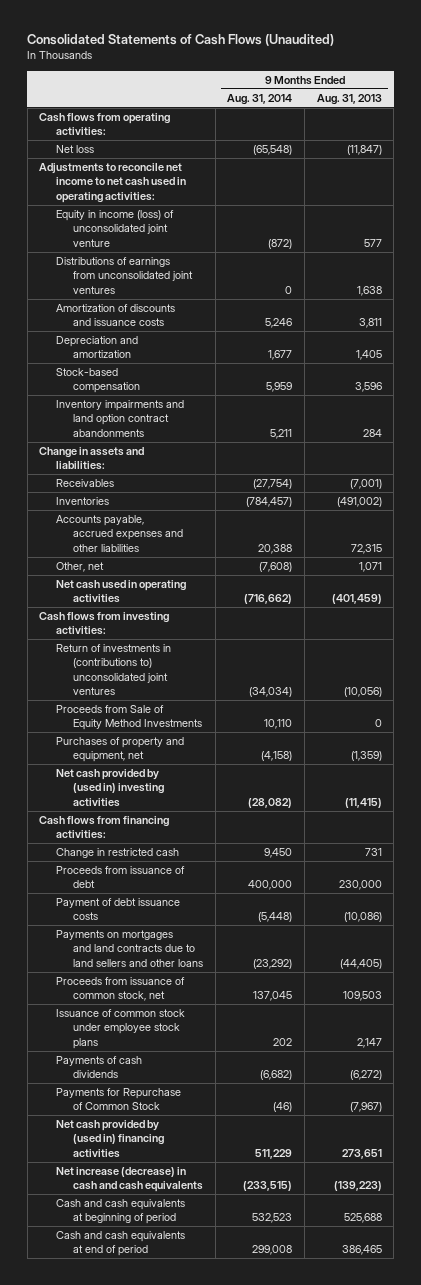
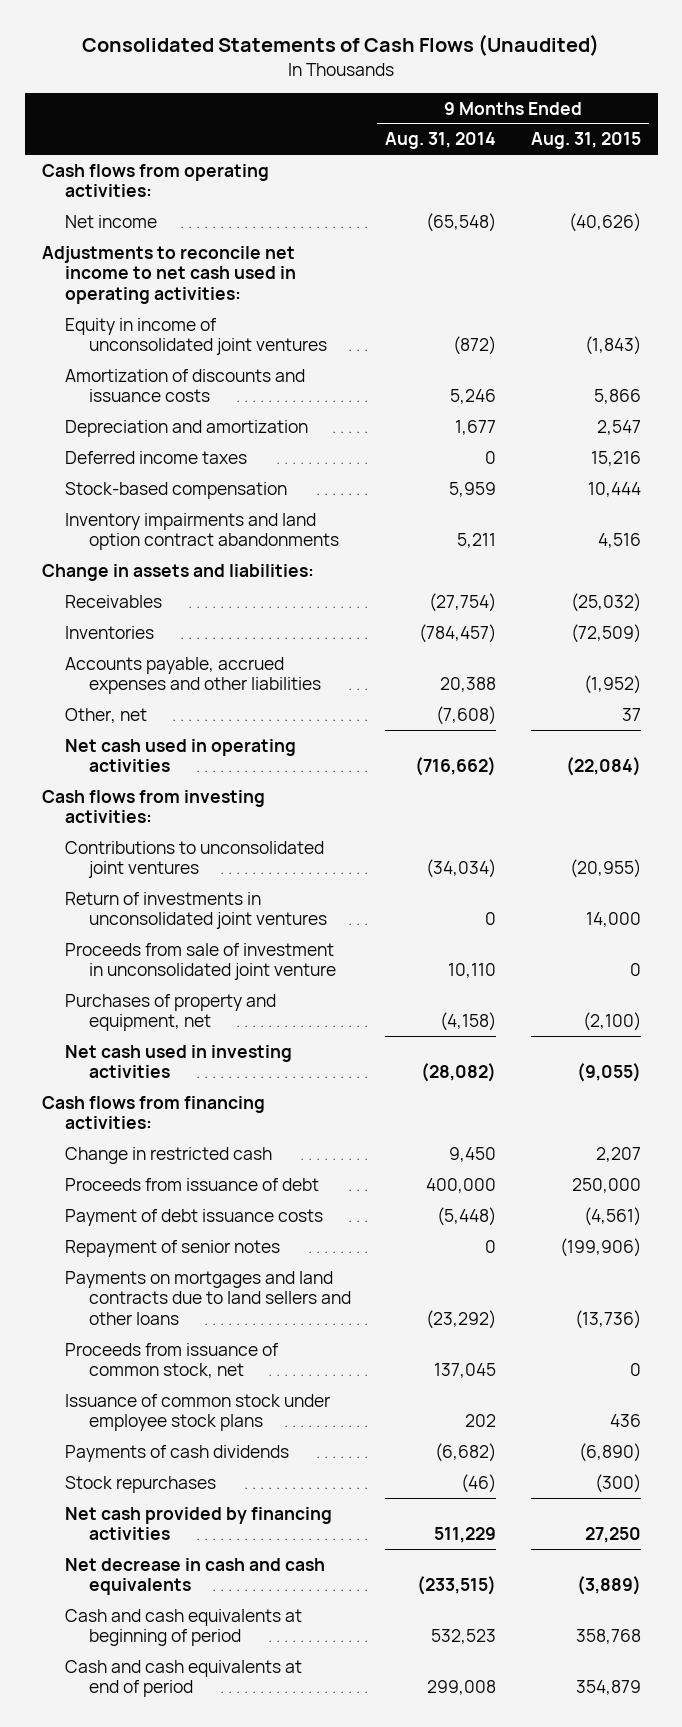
- | 9 Months Ended Aug. 31, 2014 | 9 Months Ended Aug. 31, 2013
+ | 9 Months Ended Aug. 31, 2014 | 9 Months Ended Aug. 31, 2015
- Net loss | (65,548) | (11,847)
+ Net income | (65,548) | (40,626)
- Equity in income (loss) of unconsolidated joint venture | (872) | 577
- Distributions of earnings from unconsolidated joint ventures | 0 | 1,638
+ Equity in income of unconsolidated joint ventures | (872) | (1,843)
+ Deferred income taxes | 0 | 15,216
- Return of investments in (contributions to) unconsolidated joint ventures | (34,034) | (10,056)
- Proceeds from Sale of Equity Method Investments | 10,110 | 0
+ Contributions to unconsolidated joint ventures | (34,034) | (20,955)
+ Return of investments in unconsolidated joint ventures | 0 | 14,000
+ Proceeds from sale of investment in unconsolidated joint venture | 10,110 | 0
- Net cash provided by (used in) investing activities | (28,082) | (11,415)
+ Net cash used in investing activities | (28,082) | (9,055)
+ Repayment of senior notes | 0 | (199,906)
- Payments for Repurchase of Common Stock | (46) | (7,967)
- Net cash provided by (used in) financing activities | 511,229 | 273,651
- Net increase (decrease) in cash and cash equivalents | (233,515) | (139,223)
+ Stock repurchases | (46) | (300)
+ Net cash provided by financing activities | 511,229 | 27,250
+ Net decrease in cash and cash equivalents | (233,515) | (3,889)

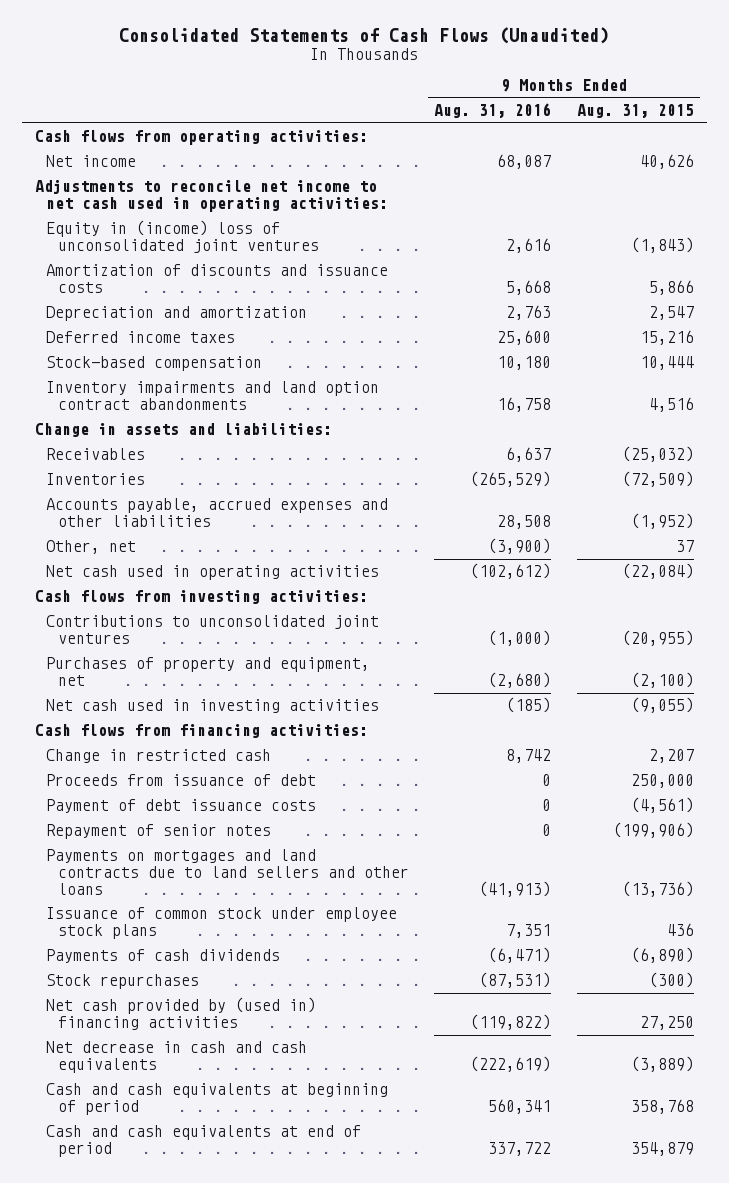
- | 9 Months Ended Aug. 31, 2014 | 9 Months Ended Aug. 31, 2015
+ | 9 Months Ended Aug. 31, 2016 | 9 Months Ended Aug. 31, 2015
- Net income | (65,548) | (40,626)
+ Net income | 68,087 | 40,626
- Equity in income of unconsolidated joint ventures | (872) | (1,843)
+ Equity in (income) loss of unconsolidated joint ventures | 2,616 | (1,843)
- Return of investments in unconsolidated joint ventures | 0 | 14,000
- Proceeds from sale of investment in unconsolidated joint venture | 10,110 | 0
- Proceeds from issuance of common stock, net | 137,045 | 0
- Net cash provided by financing activities | 511,229 | 27,250
+ Net cash provided by (used in) financing activities | (119,822) | 27,250

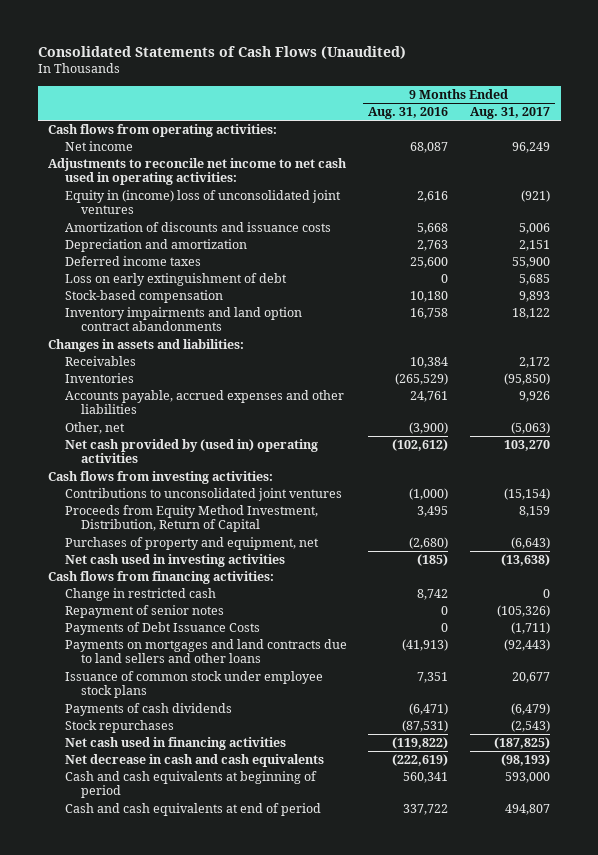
- | 9 Months Ended Aug. 31, 2016 | 9 Months Ended Aug. 31, 2015
+ | 9 Months Ended Aug. 31, 2016 | 9 Months Ended Aug. 31, 2017
+ Loss on early extinguishment of debt | 0 | 5,685
- Change in assets and liabilities:
- Receivables | 6,637 | (25,032)
+ Changes in assets and liabilities:
+ Receivables | 10,384 | 2,172
- Accounts payable, accrued expenses and other liabilities | 28,508 | (1,952)
+ Accounts payable, accrued expenses and other liabilities | 24,761 | 9,926
- Net cash used in operating activities | (102,612) | (22,084)
+ Net cash provided by (used in) operating activities | (102,612) | 103,270
+ Proceeds from Equity Method Investment, Distribution, Return of Capital | 3,495 | 8,159
- Proceeds from issuance of debt | 0 | 250,000
- Payment of debt issuance costs | 0 | (4,561)
+ Payments of Debt Issuance Costs | 0 | (1,711)
- Net cash provided by (used in) financing activities | (119,822) | 27,250
+ Net cash used in financing activities | (119,822) | (187,825)

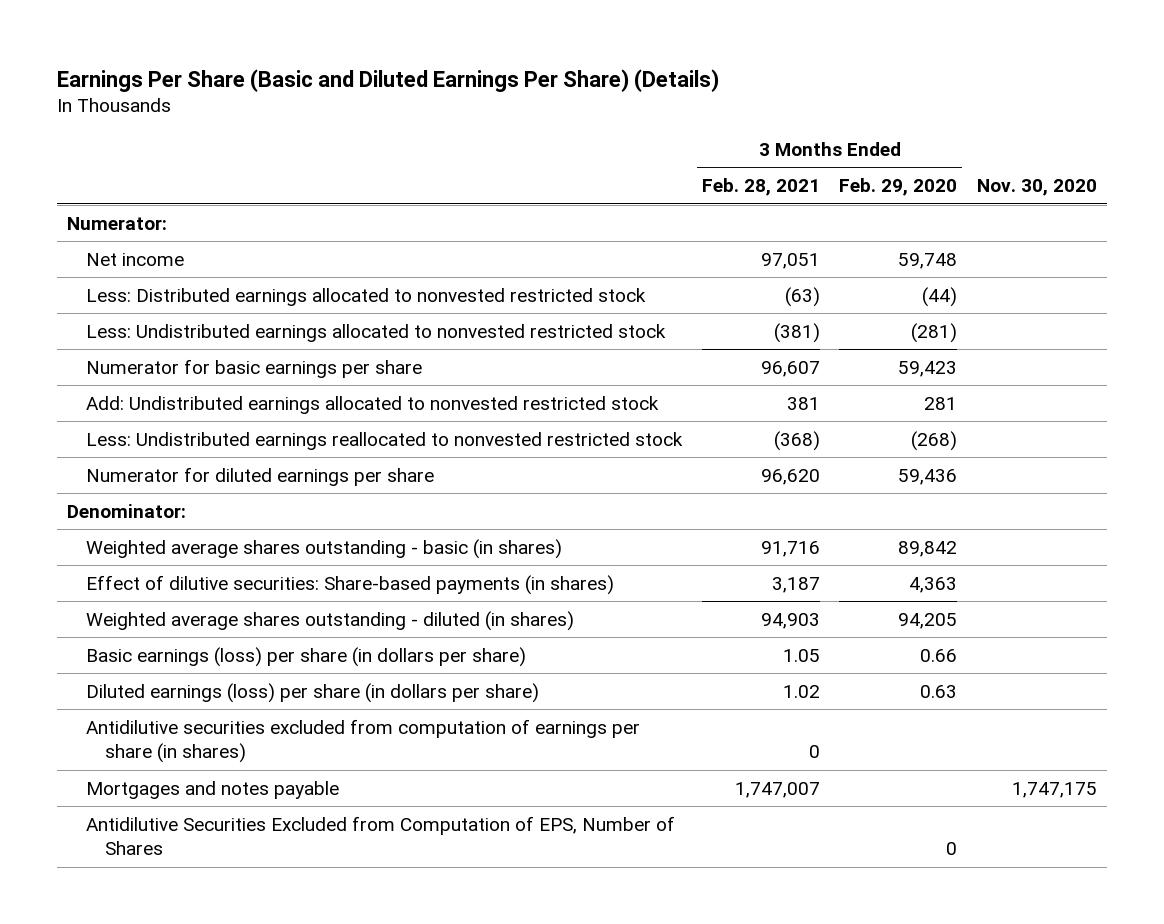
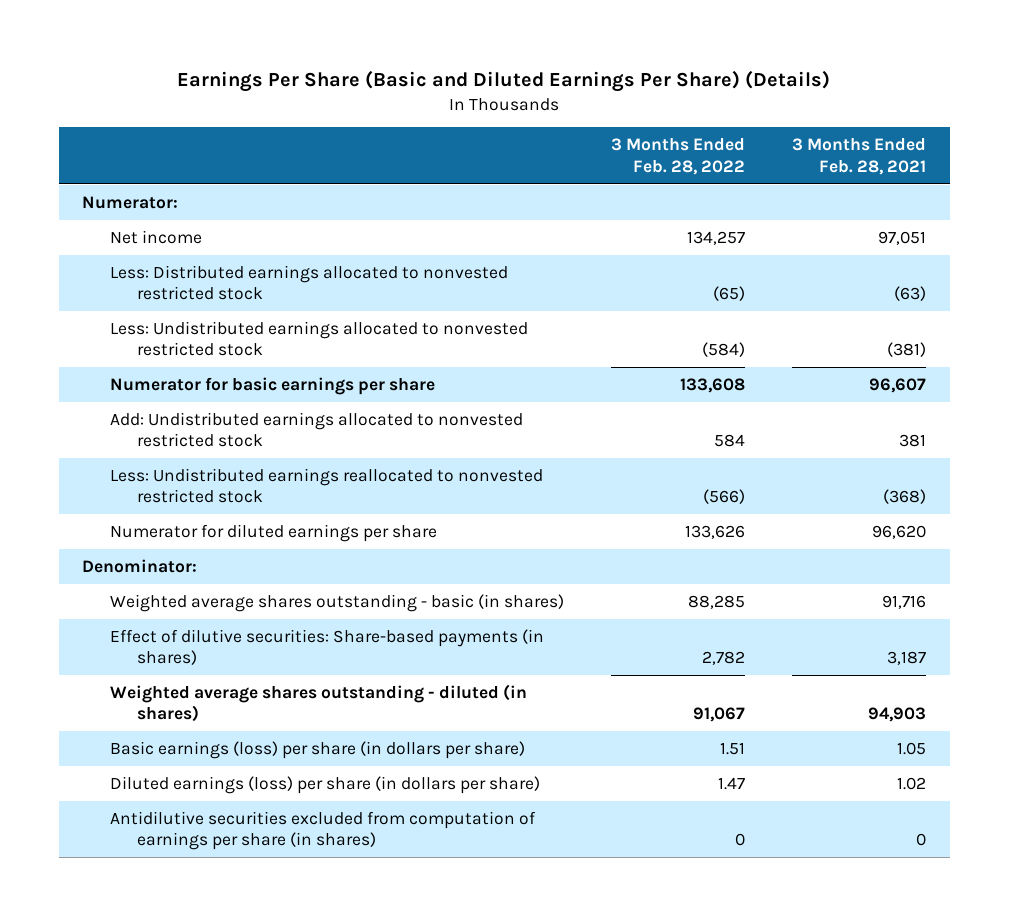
- | 3 Months Ended Feb. 28, 2021 | 3 Months Ended Feb. 29, 2020 | Nov. 30, 2020
+ | 3 Months Ended Feb. 28, 2022 | 3 Months Ended Feb. 28, 2021
- Mortgages and notes payable | 1,747,007 | | 1,747,175
- Antidilutive Securities Excluded from Computation of EPS, Number of Shares | | 0 |

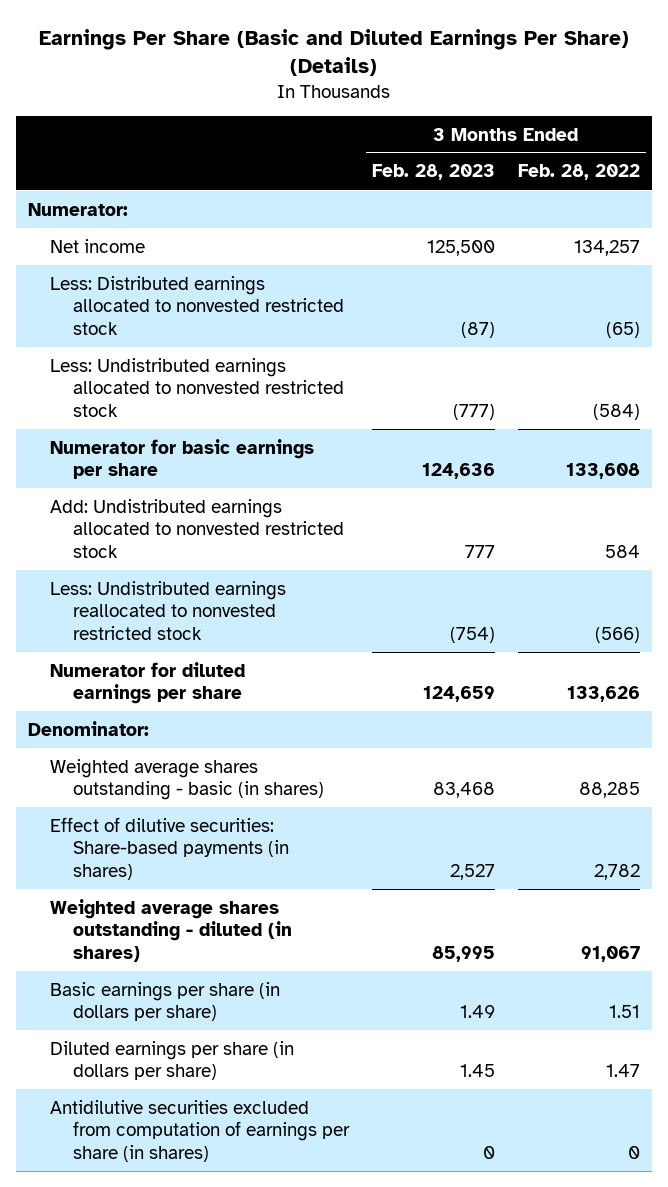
- | 3 Months Ended Feb. 28, 2022 | 3 Months Ended Feb. 28, 2021
+ | 3 Months Ended Feb. 28, 2023 | 3 Months Ended Feb. 28, 2022
- Basic earnings (loss) per share (in dollars per share) | 1.51 | 1.05
- Diluted earnings (loss) per share (in dollars per share) | 1.47 | 1.02
+ Basic earnings per share (in dollars per share) | 1.49 | 1.51
+ Diluted earnings per share (in dollars per share) | 1.45 | 1.47

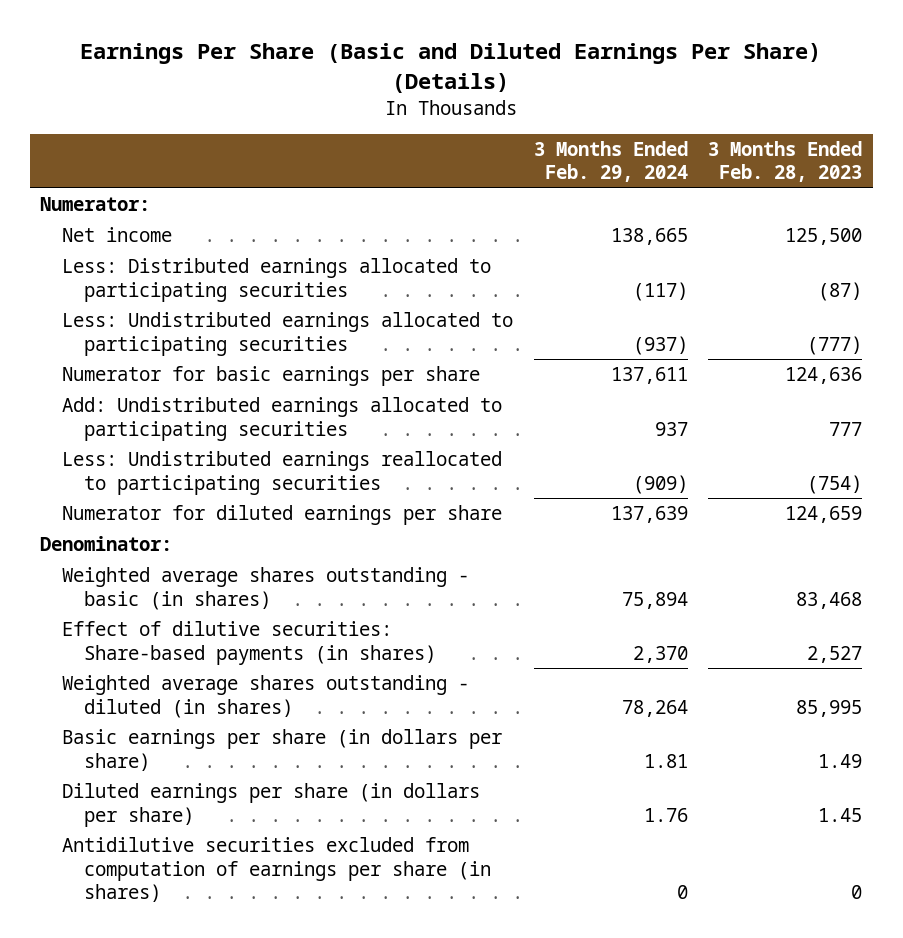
- | 3 Months Ended Feb. 28, 2023 | 3 Months Ended Feb. 28, 2022
+ | 3 Months Ended Feb. 29, 2024 | 3 Months Ended Feb. 28, 2023
- Less: Distributed earnings allocated to nonvested restricted stock | (87) | (65)
- Less: Undistributed earnings allocated to nonvested restricted stock | (777) | (584)
+ Less: Distributed earnings allocated to participating securities | (117) | (87)
+ Less: Undistributed earnings allocated to participating securities | (937) | (777)
- Add: Undistributed earnings allocated to nonvested restricted stock | 777 | 584
- Less: Undistributed earnings reallocated to nonvested restricted stock | (754) | (566)
+ Add: Undistributed earnings allocated to participating securities | 937 | 777
+ Less: Undistributed earnings reallocated to participating securities | (909) | (754)

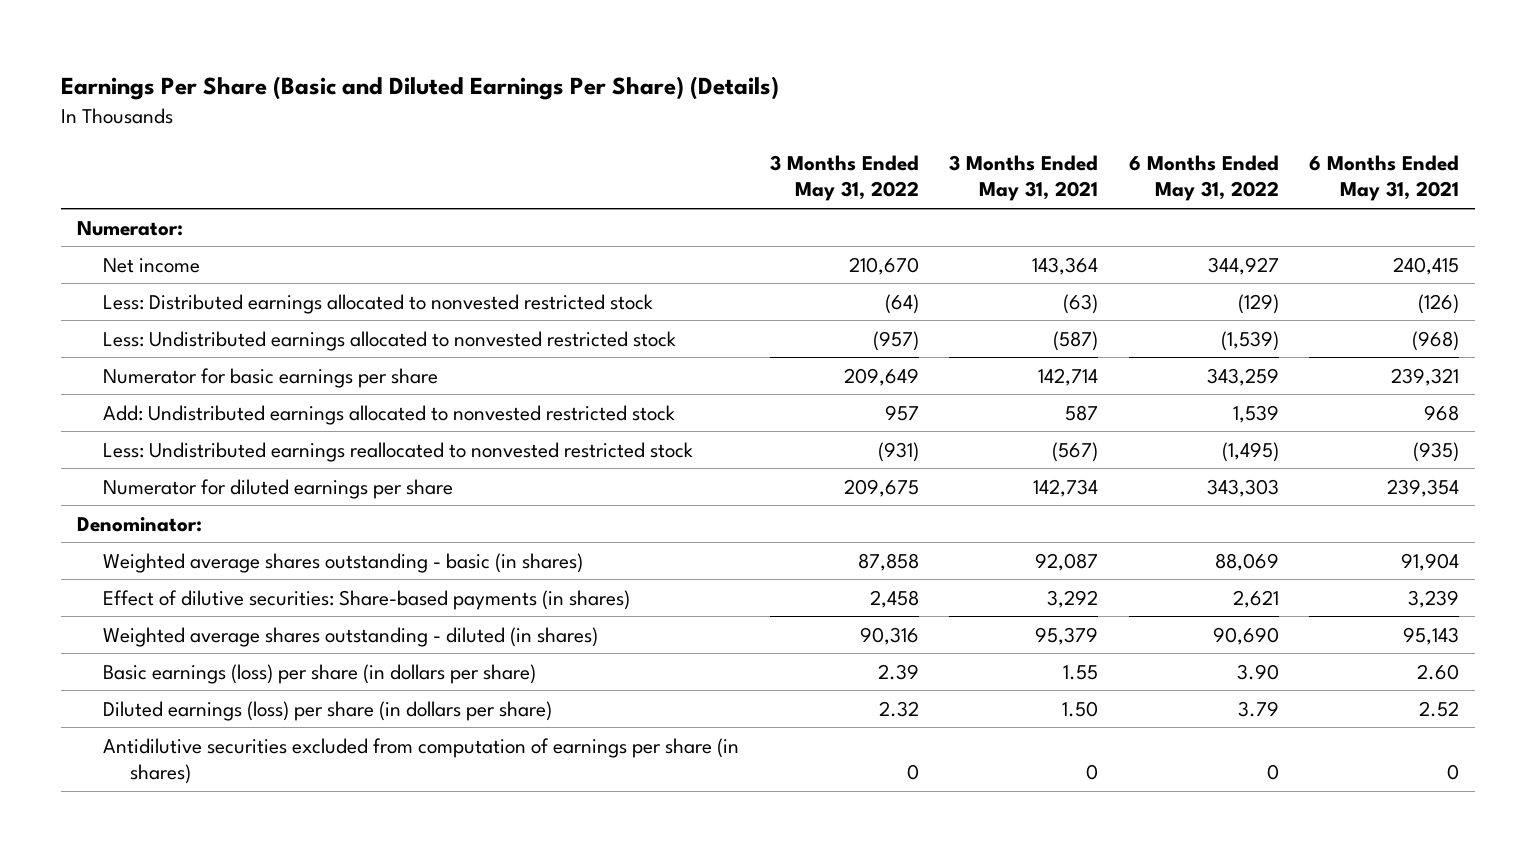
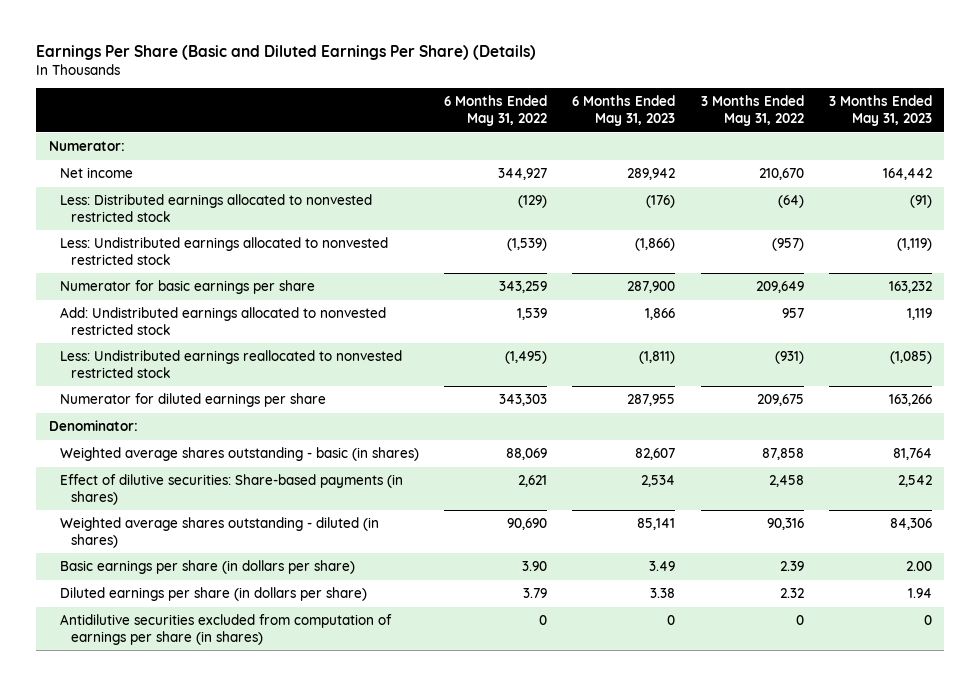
- | 3 Months Ended May 31, 2022 | 3 Months Ended May 31, 2021 | 6 Months Ended May 31, 2022 | 6 Months Ended May 31, 2021
+ | 6 Months Ended May 31, 2022 | 6 Months Ended May 31, 2023 | 3 Months Ended May 31, 2022 | 3 Months Ended May 31, 2023
- Basic earnings (loss) per share (in dollars per share) | 2.39 | 1.55 | 3.90 | 2.60
- Diluted earnings (loss) per share (in dollars per share) | 2.32 | 1.50 | 3.79 | 2.52
+ Basic earnings per share (in dollars per share) | 3.90 | 3.49 | 2.39 | 2.00
+ Diluted earnings per share (in dollars per share) | 3.79 | 3.38 | 2.32 | 1.94

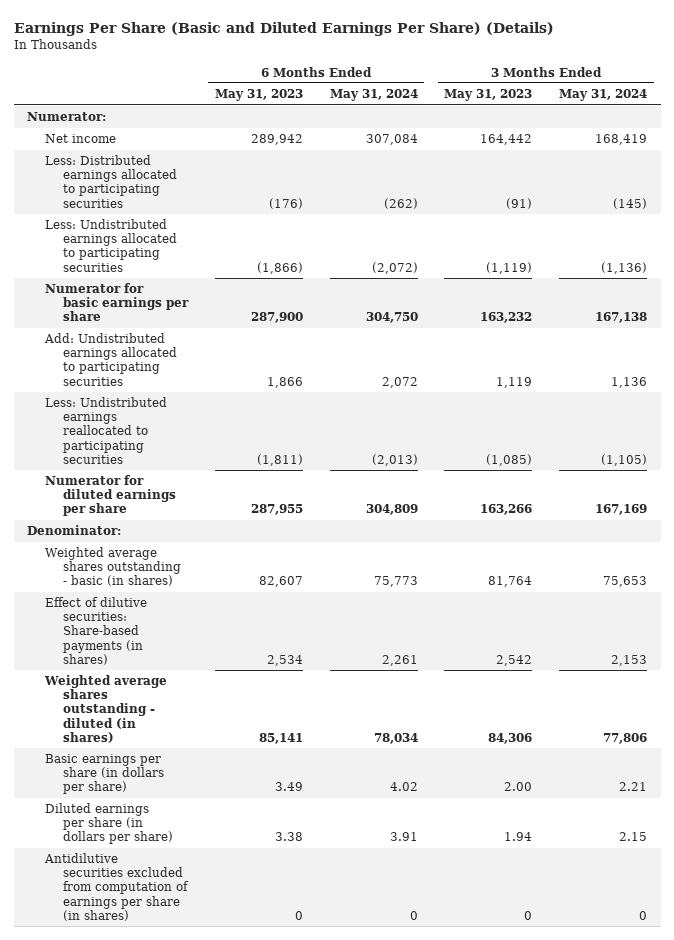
- | 6 Months Ended May 31, 2022 | 6 Months Ended May 31, 2023 | 3 Months Ended May 31, 2022 | 3 Months Ended May 31, 2023
+ | 6 Months Ended May 31, 2023 | 6 Months Ended May 31, 2024 | 3 Months Ended May 31, 2023 | 3 Months Ended May 31, 2024
- Less: Distributed earnings allocated to nonvested restricted stock | (129) | (176) | (64) | (91)
- Less: Undistributed earnings allocated to nonvested restricted stock | (1,539) | (1,866) | (957) | (1,119)
+ Less: Distributed earnings allocated to participating securities | (176) | (262) | (91) | (145)
+ Less: Undistributed earnings allocated to participating securities | (1,866) | (2,072) | (1,119) | (1,136)
- Add: Undistributed earnings allocated to nonvested restricted stock | 1,539 | 1,866 | 957 | 1,119
- Less: Undistributed earnings reallocated to nonvested restricted stock | (1,495) | (1,811) | (931) | (1,085)
+ Add: Undistributed earnings allocated to participating securities | 1,866 | 2,072 | 1,119 | 1,136
+ Less: Undistributed earnings reallocated to participating securities | (1,811) | (2,013) | (1,085) | (1,105)

